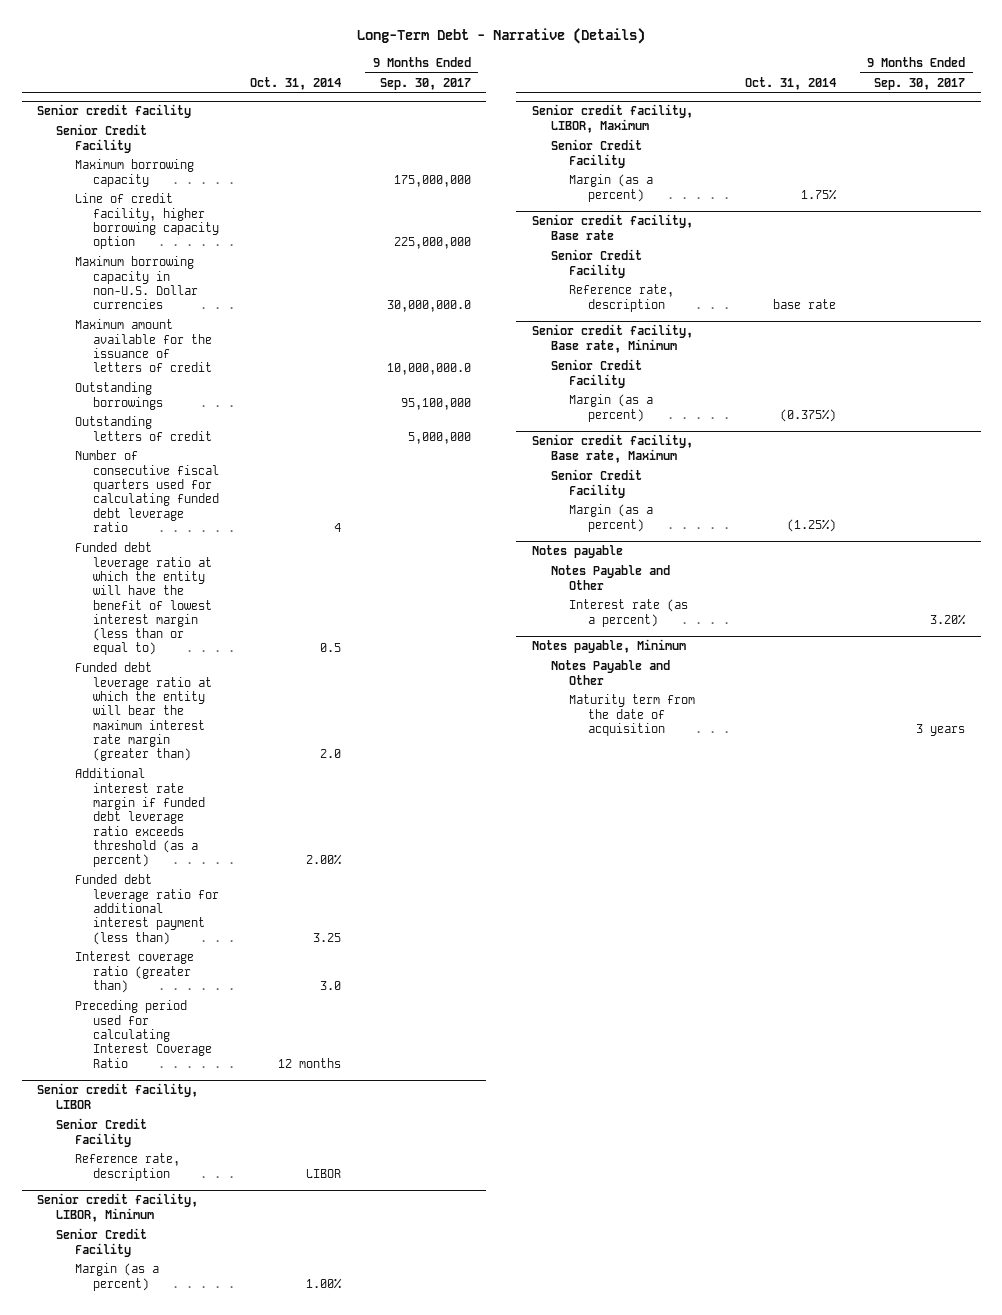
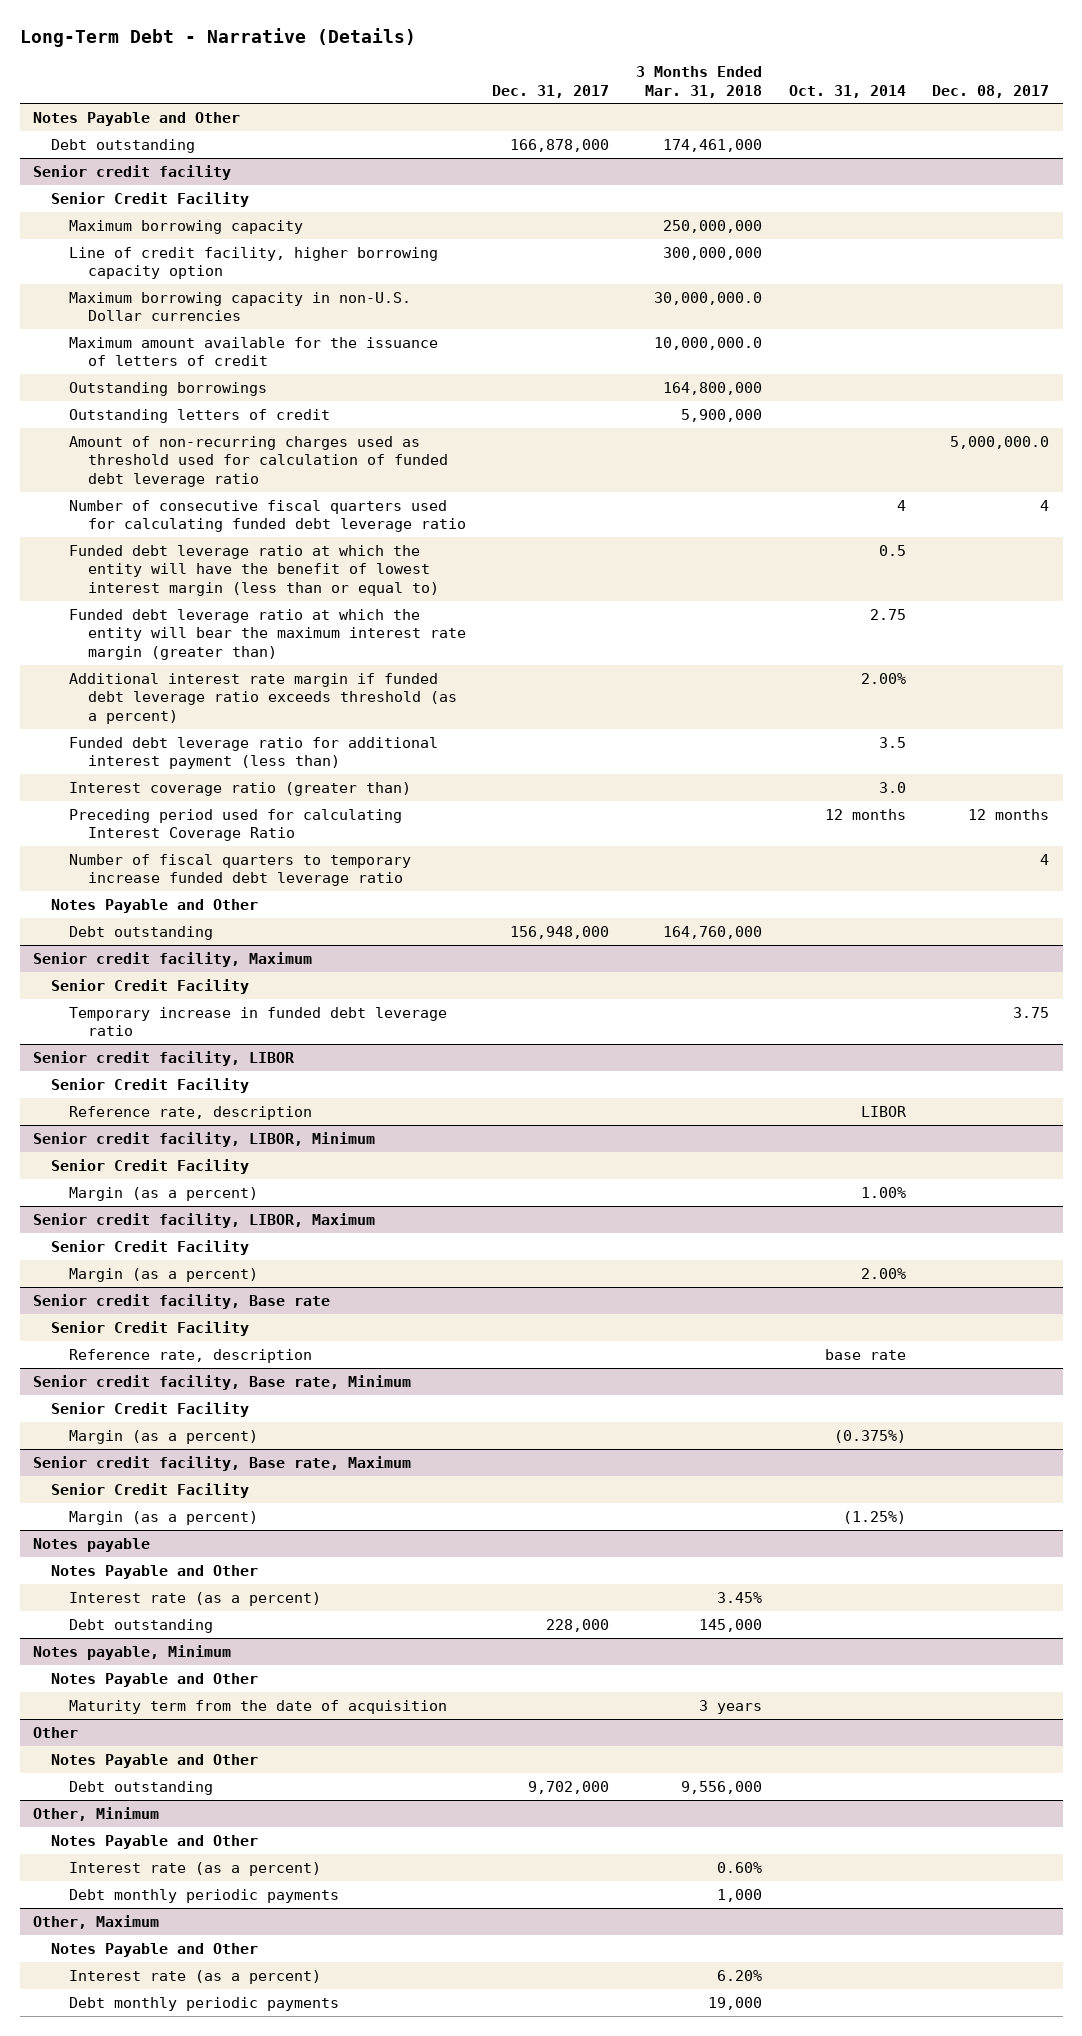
- | Oct. 31, 2014 | 9 Months Ended Sep. 30, 2017
+ | Dec. 31, 2017 | 3 Months Ended Mar. 31, 2018 | Oct. 31, 2014 | Dec. 08, 2017
+ Notes Payable and Other
+ Debt outstanding | 166,878,000 | 174,461,000 | |
@ Senior credit facility
+ Amount of non-recurring charges used as threshold used for calculation of funded debt leverage ratio | | | | 5,000,000.0
- Funded debt leverage ratio at which the entity will bear the maximum interest rate margin (greater than) | 2.0 |
+ Funded debt leverage ratio at which the entity will bear the maximum interest rate margin (greater than) | | | 2.75 |
- Funded debt leverage ratio for additional interest payment (less than) | 3.25 |
+ Funded debt leverage ratio for additional interest payment (less than) | | | 3.5 |
+ Number of fiscal quarters to temporary increase funded debt leverage ratio | | | | 4
+ Notes Payable and Other
+ Debt outstanding | 156,948,000 | 164,760,000 | |
+ Senior credit facility, Maximum
+ Senior Credit Facility
+ Temporary increase in funded debt leverage ratio | | | | 3.75
@ Senior credit facility, LIBOR, Maximum
- Margin (as a percent) | 1.75% |
+ Margin (as a percent) | | | 2.00% |
@ Notes payable
+ Debt outstanding | 228,000 | 145,000 | |
+ Other
+ Notes Payable and Other
+ Debt outstanding | 9,702,000 | 9,556,000 | |
+ Other, Minimum
+ Notes Payable and Other
+ Interest rate (as a percent) | | 0.60% | |
+ Debt monthly periodic payments | | 1,000 | |
+ Other, Maximum
+ Notes Payable and Other
+ Interest rate (as a percent) | | 6.20% | |
+ Debt monthly periodic payments | | 19,000 | |

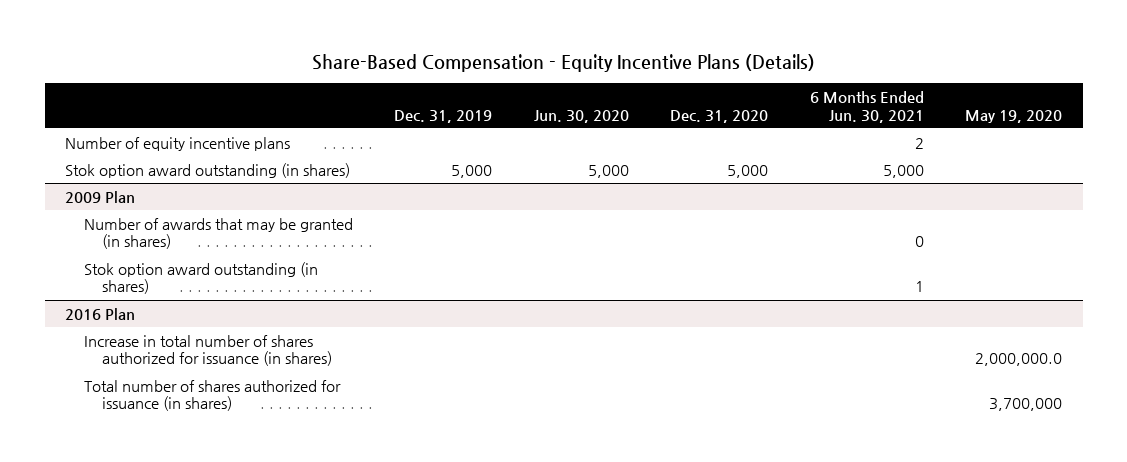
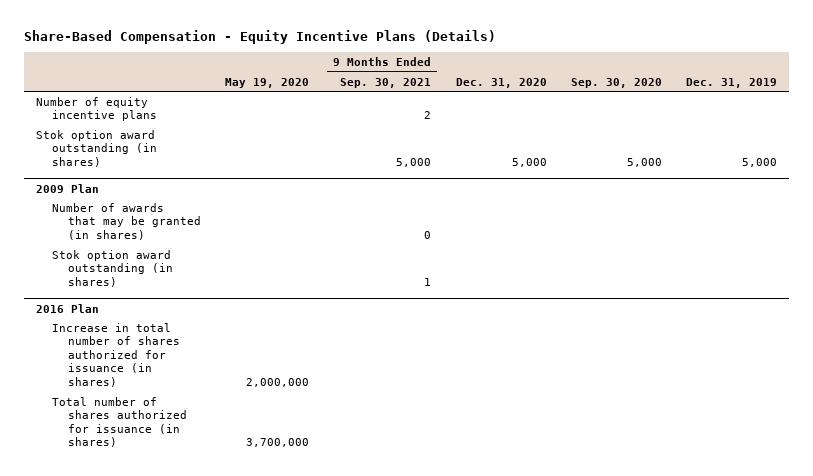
- | Dec. 31, 2019 | Jun. 30, 2020 | Dec. 31, 2020 | 6 Months Ended Jun. 30, 2021 | May 19, 2020
+ | May 19, 2020 | 9 Months Ended Sep. 30, 2021 | Dec. 31, 2020 | Sep. 30, 2020 | Dec. 31, 2019
@ 2016 Plan
- Increase in total number of shares authorized for issuance (in shares) | | | | | 2,000,000.0
+ Increase in total number of shares authorized for issuance (in shares) | 2,000,000 | | | |

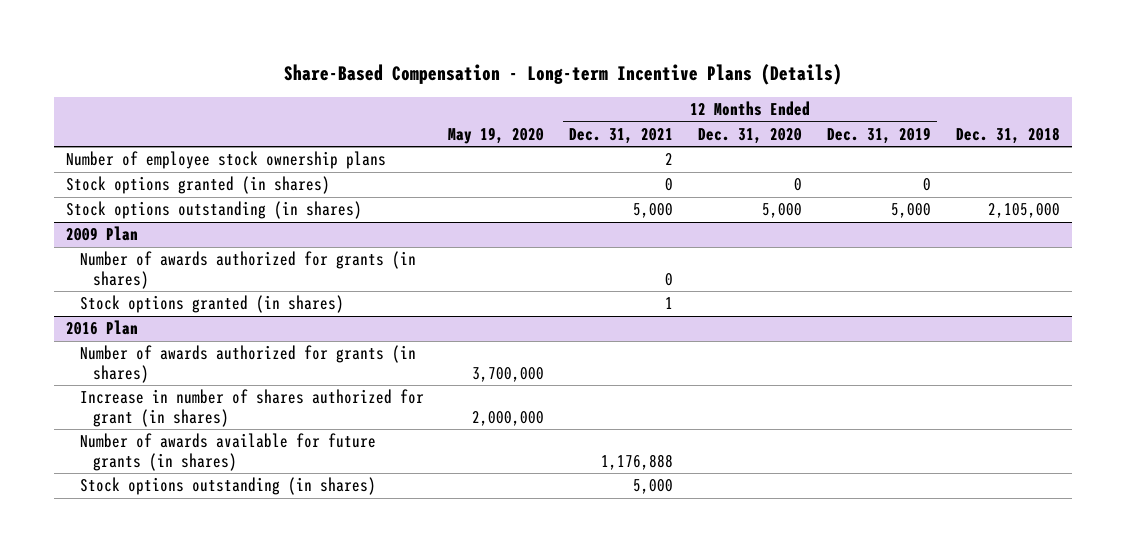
- Share-Based Compensation - Equity Incentive Plans (Details)
+ Share-Based Compensation - Long-term Incentive Plans (Details)
- | May 19, 2020 | 9 Months Ended Sep. 30, 2021 | Dec. 31, 2020 | Sep. 30, 2020 | Dec. 31, 2019
+ | May 19, 2020 | 12 Months Ended Dec. 31, 2021 | 12 Months Ended Dec. 31, 2020 | 12 Months Ended Dec. 31, 2019 | Dec. 31, 2018
- Number of equity incentive plans | | 2 | | |
- Stok option award outstanding (in shares) | | 5,000 | 5,000 | 5,000 | 5,000
+ Number of employee stock ownership plans | | 2 | | |
+ Stock options granted (in shares) | | 0 | 0 | 0 |
+ Stock options outstanding (in shares) | | 5,000 | 5,000 | 5,000 | 2,105,000
@ 2009 Plan
- Number of awards that may be granted (in shares) | | 0 | | |
- Stok option award outstanding (in shares) | | 1 | | |
+ Number of awards authorized for grants (in shares) | | 0 | | |
+ Stock options granted (in shares) | | 1 | | |
@ 2016 Plan
- Increase in total number of shares authorized for issuance (in shares) | 2,000,000 | | | |
- Total number of shares authorized for issuance (in shares) | 3,700,000 | | | |
+ Number of awards authorized for grants (in shares) | 3,700,000 | | | |
+ Increase in number of shares authorized for grant (in shares) | 2,000,000 | | | |
+ Number of awards available for future grants (in shares) | | 1,176,888 | | |
+ Stock options outstanding (in shares) | | 5,000 | | |

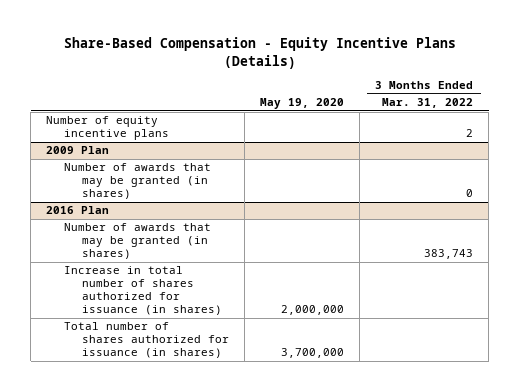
- Share-Based Compensation - Long-term Incentive Plans (Details)
+ Share-Based Compensation - Equity Incentive Plans (Details)
- | May 19, 2020 | 12 Months Ended Dec. 31, 2021 | 12 Months Ended Dec. 31, 2020 | 12 Months Ended Dec. 31, 2019 | Dec. 31, 2018
+ | May 19, 2020 | 3 Months Ended Mar. 31, 2022
- Number of employee stock ownership plans | | 2 | | |
- Stock options granted (in shares) | | 0 | 0 | 0 |
- Stock options outstanding (in shares) | | 5,000 | 5,000 | 5,000 | 2,105,000
+ Number of equity incentive plans | | 2
@ 2009 Plan
- Number of awards authorized for grants (in shares) | | 0 | | |
- Stock options granted (in shares) | | 1 | | |
+ Number of awards that may be granted (in shares) | | 0
@ 2016 Plan
- Number of awards authorized for grants (in shares) | 3,700,000 | | | |
- Increase in number of shares authorized for grant (in shares) | 2,000,000 | | | |
- Number of awards available for future grants (in shares) | | 1,176,888 | | |
- Stock options outstanding (in shares) | | 5,000 | | |
+ Number of awards that may be granted (in shares) | | 383,743
+ Increase in total number of shares authorized for issuance (in shares) | 2,000,000 |
+ Total number of shares authorized for issuance (in shares) | 3,700,000 |

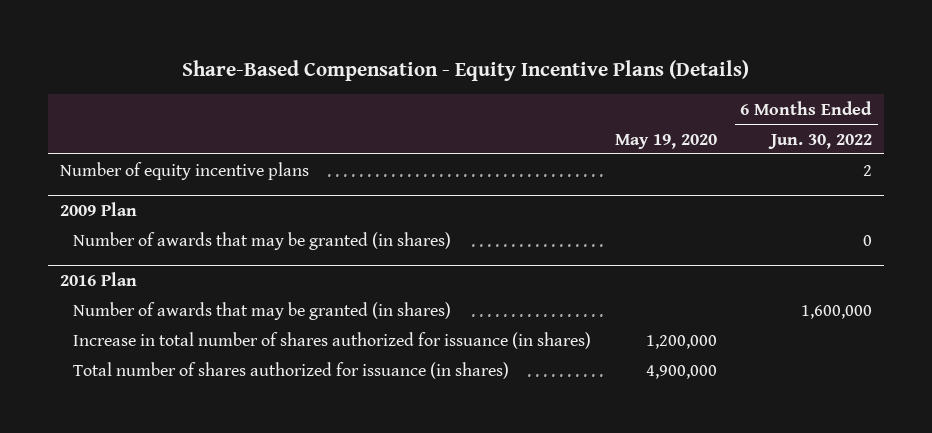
- | May 19, 2020 | 3 Months Ended Mar. 31, 2022
+ | May 19, 2020 | 6 Months Ended Jun. 30, 2022
@ 2016 Plan
- Increase in total number of shares authorized for issuance (in shares) | 2,000,000 |
- Total number of shares authorized for issuance (in shares) | 3,700,000 |
+ Increase in total number of shares authorized for issuance (in shares) | 1,200,000 |
+ Total number of shares authorized for issuance (in shares) | 4,900,000 |

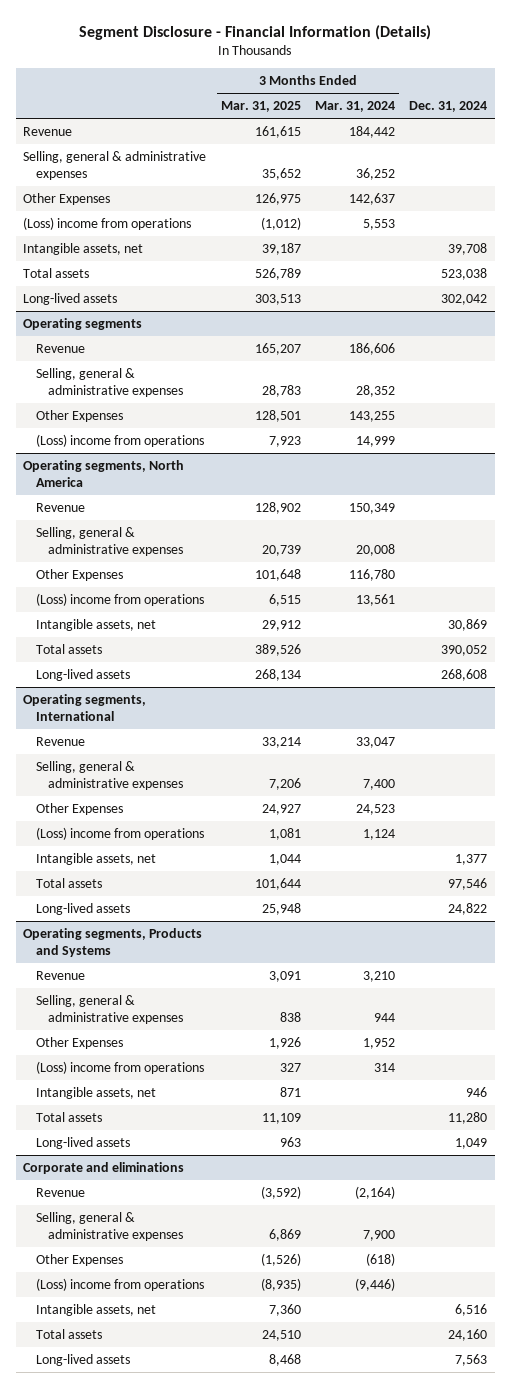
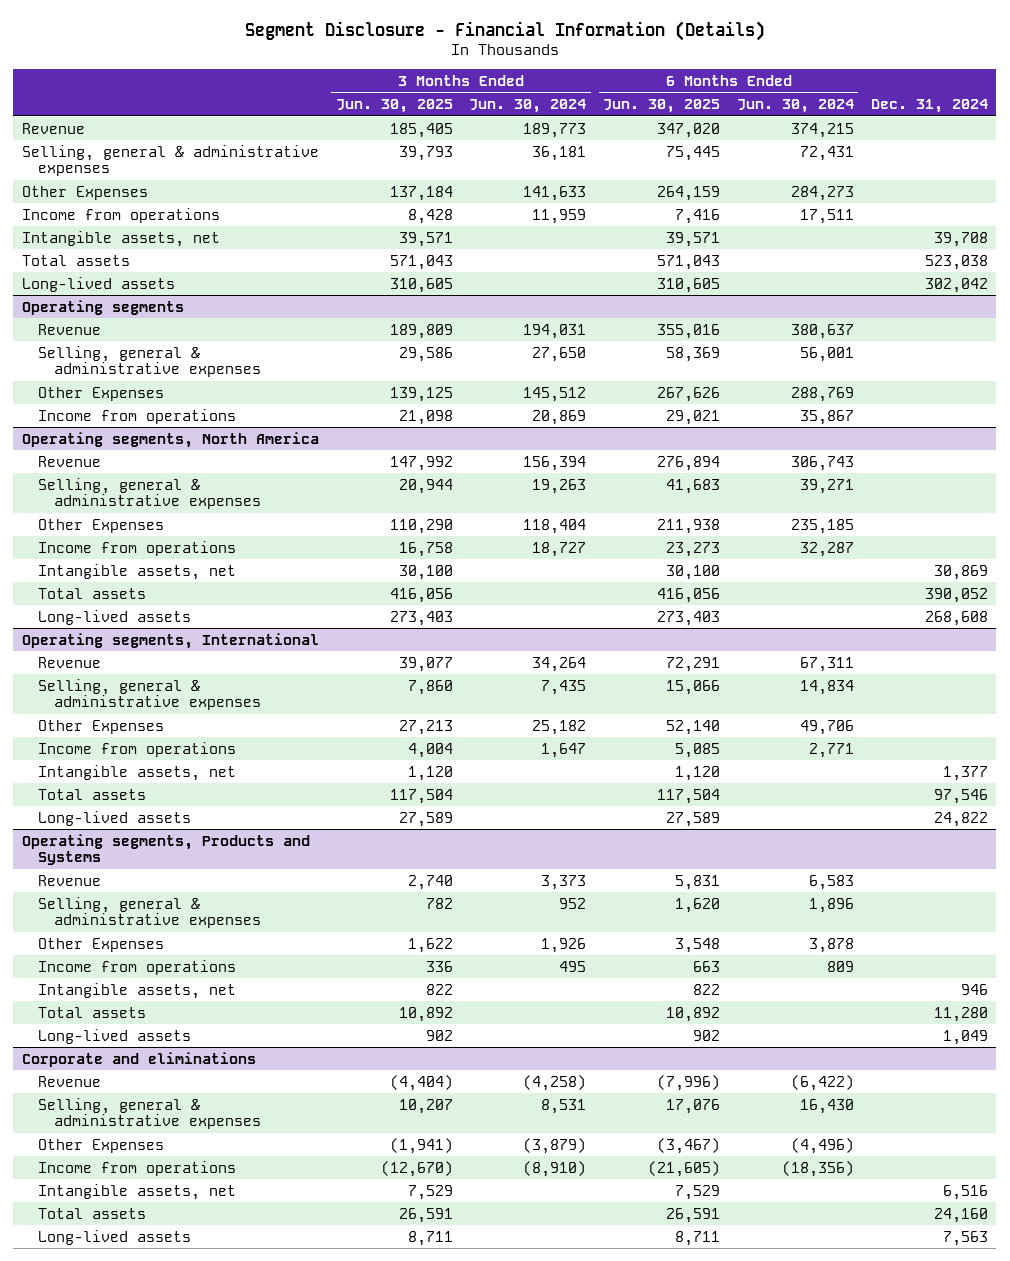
- | 3 Months Ended Mar. 31, 2025 | 3 Months Ended Mar. 31, 2024 | Dec. 31, 2024
+ | 3 Months Ended Jun. 30, 2025 | 3 Months Ended Jun. 30, 2024 | 6 Months Ended Jun. 30, 2025 | 6 Months Ended Jun. 30, 2024 | Dec. 31, 2024
- (Loss) income from operations | (1,012) | 5,553 |
+ Income from operations | 8,428 | 11,959 | 7,416 | 17,511 |
@ Operating segments
- (Loss) income from operations | 7,923 | 14,999 |
+ Income from operations | 21,098 | 20,869 | 29,021 | 35,867 |
@ Operating segments, North America
- (Loss) income from operations | 6,515 | 13,561 |
+ Income from operations | 16,758 | 18,727 | 23,273 | 32,287 |
@ Operating segments, International
- (Loss) income from operations | 1,081 | 1,124 |
+ Income from operations | 4,004 | 1,647 | 5,085 | 2,771 |
@ Operating segments, Products and Systems
- (Loss) income from operations | 327 | 314 |
+ Income from operations | 336 | 495 | 663 | 809 |
@ Corporate and eliminations
- (Loss) income from operations | (8,935) | (9,446) |
+ Income from operations | (12,670) | (8,910) | (21,605) | (18,356) |

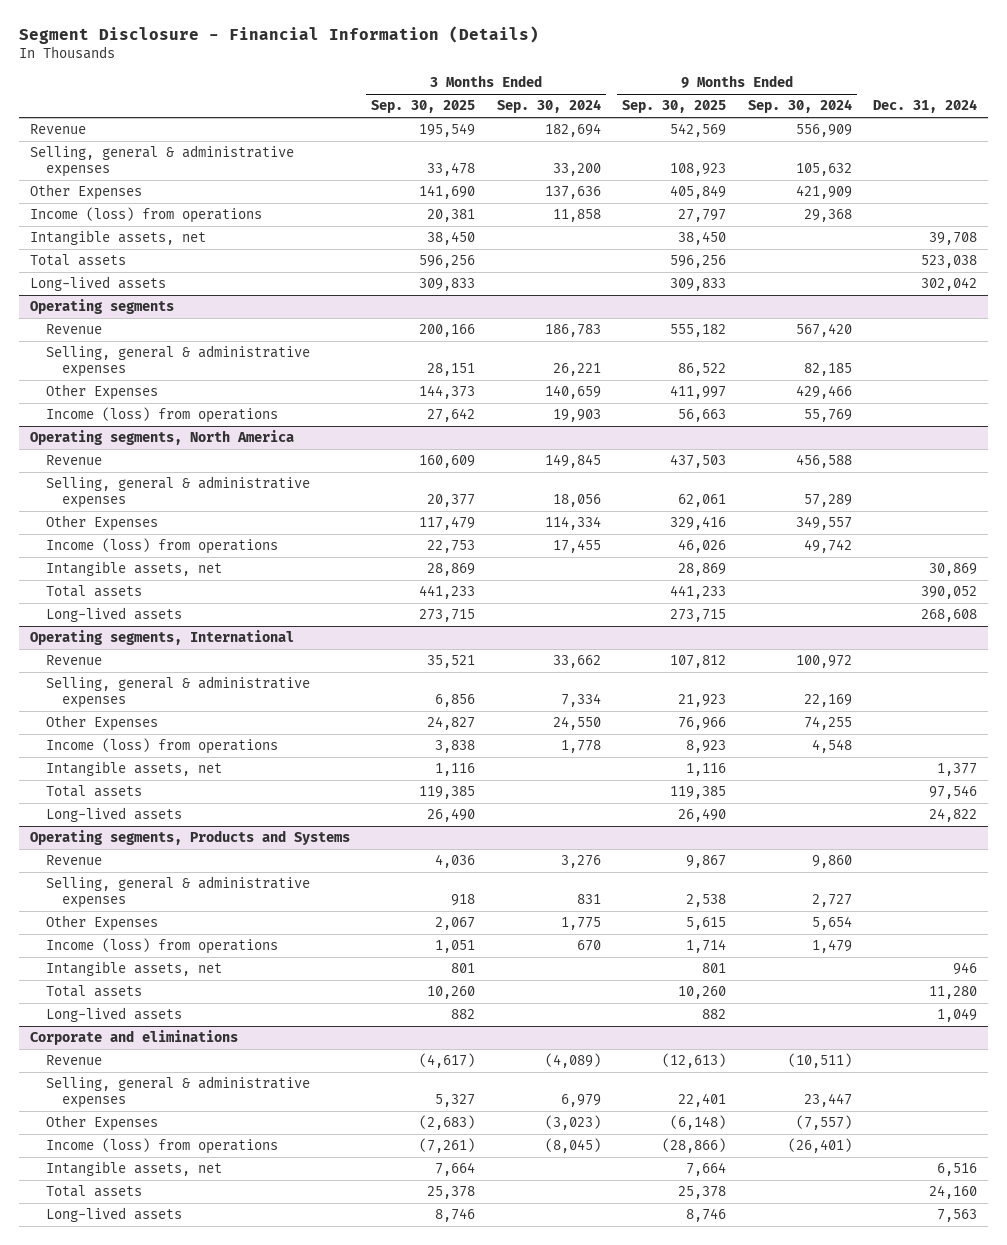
- | 3 Months Ended Jun. 30, 2025 | 3 Months Ended Jun. 30, 2024 | 6 Months Ended Jun. 30, 2025 | 6 Months Ended Jun. 30, 2024 | Dec. 31, 2024
+ | 3 Months Ended Sep. 30, 2025 | 3 Months Ended Sep. 30, 2024 | 9 Months Ended Sep. 30, 2025 | 9 Months Ended Sep. 30, 2024 | Dec. 31, 2024
- Income from operations | 8,428 | 11,959 | 7,416 | 17,511 |
+ Income (loss) from operations | 20,381 | 11,858 | 27,797 | 29,368 |
@ Operating segments
- Income from operations | 21,098 | 20,869 | 29,021 | 35,867 |
+ Income (loss) from operations | 27,642 | 19,903 | 56,663 | 55,769 |
@ Operating segments, North America
- Income from operations | 16,758 | 18,727 | 23,273 | 32,287 |
+ Income (loss) from operations | 22,753 | 17,455 | 46,026 | 49,742 |
@ Operating segments, International
- Income from operations | 4,004 | 1,647 | 5,085 | 2,771 |
+ Income (loss) from operations | 3,838 | 1,778 | 8,923 | 4,548 |
@ Operating segments, Products and Systems
- Income from operations | 336 | 495 | 663 | 809 |
+ Income (loss) from operations | 1,051 | 670 | 1,714 | 1,479 |
@ Corporate and eliminations
- Income from operations | (12,670) | (8,910) | (21,605) | (18,356) |
+ Income (loss) from operations | (7,261) | (8,045) | (28,866) | (26,401) |

